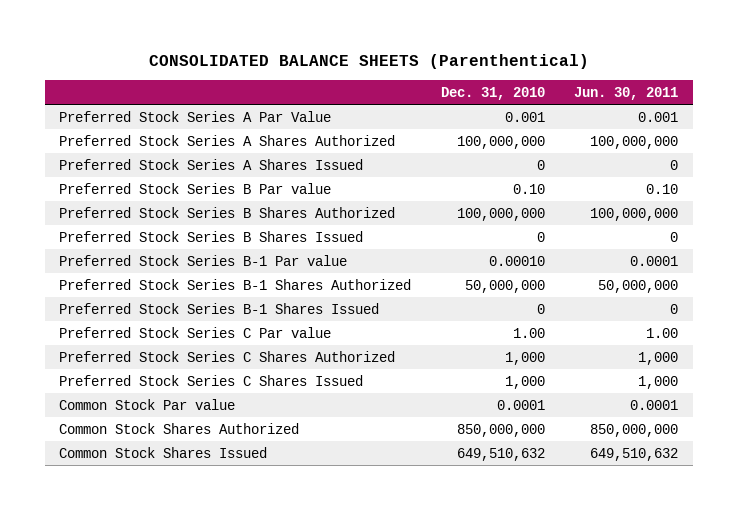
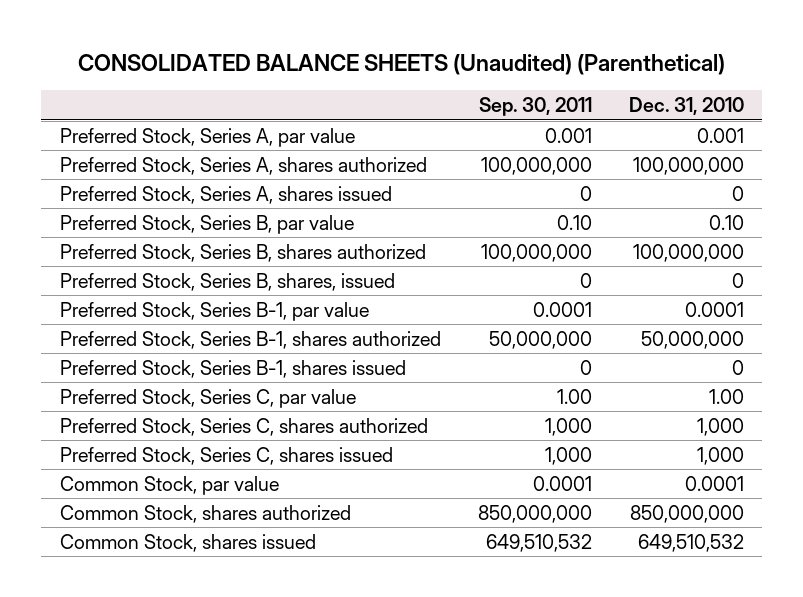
- CONSOLIDATED BALANCE SHEETS (Parenthentical)
+ CONSOLIDATED BALANCE SHEETS (Unaudited) (Parenthetical)
- | Dec. 31, 2010 | Jun. 30, 2011
+ | Sep. 30, 2011 | Dec. 31, 2010
- Preferred Stock Series A Par Value | 0.001 | 0.001
- Preferred Stock Series A Shares Authorized | 100,000,000 | 100,000,000
- Preferred Stock Series A Shares Issued | 0 | 0
- Preferred Stock Series B Par value | 0.10 | 0.10
- Preferred Stock Series B Shares Authorized | 100,000,000 | 100,000,000
- Preferred Stock Series B Shares Issued | 0 | 0
- Preferred Stock Series B-1 Par value | 0.00010 | 0.0001
- Preferred Stock Series B-1 Shares Authorized | 50,000,000 | 50,000,000
- Preferred Stock Series B-1 Shares Issued | 0 | 0
- Preferred Stock Series C Par value | 1.00 | 1.00
- Preferred Stock Series C Shares Authorized | 1,000 | 1,000
- Preferred Stock Series C Shares Issued | 1,000 | 1,000
- Common Stock Par value | 0.0001 | 0.0001
- Common Stock Shares Authorized | 850,000,000 | 850,000,000
- Common Stock Shares Issued | 649,510,632 | 649,510,632
+ Preferred Stock, Series A, par value | 0.001 | 0.001
+ Preferred Stock, Series A, shares authorized | 100,000,000 | 100,000,000
+ Preferred Stock, Series A, shares issued | 0 | 0
+ Preferred Stock, Series B, par value | 0.10 | 0.10
+ Preferred Stock, Series B, shares authorized | 100,000,000 | 100,000,000
+ Preferred Stock, Series B, shares, issued | 0 | 0
+ Preferred Stock, Series B-1, par value | 0.0001 | 0.0001
+ Preferred Stock, Series B-1, shares authorized | 50,000,000 | 50,000,000
+ Preferred Stock, Series B-1, shares issued | 0 | 0
+ Preferred Stock, Series C, par value | 1.00 | 1.00
+ Preferred Stock, Series C, shares authorized | 1,000 | 1,000
+ Preferred Stock, Series C, shares issued | 1,000 | 1,000
+ Common Stock, par value | 0.0001 | 0.0001
+ Common Stock, shares authorized | 850,000,000 | 850,000,000
+ Common Stock, shares issued | 649,510,532 | 649,510,532

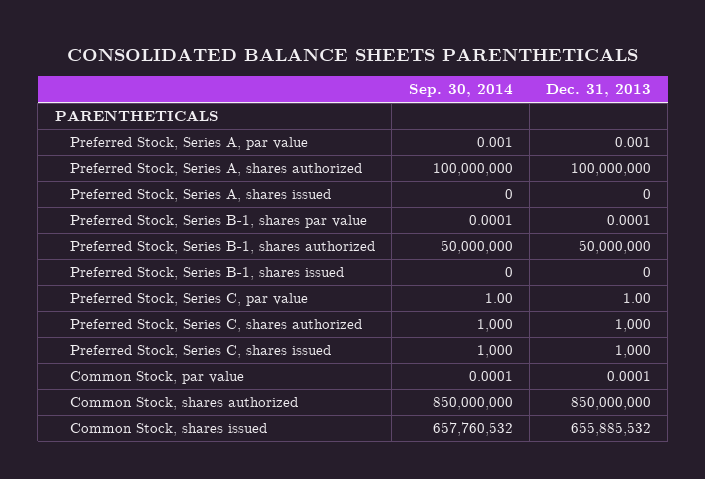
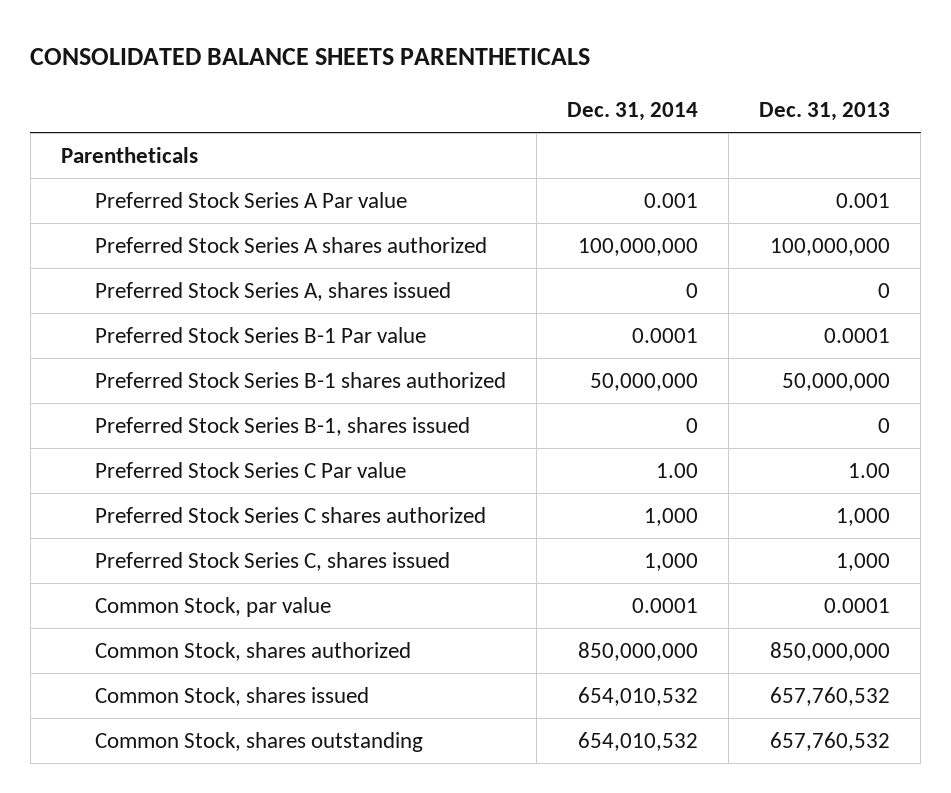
- | Sep. 30, 2014 | Dec. 31, 2013
+ | Dec. 31, 2014 | Dec. 31, 2013
- PARENTHETICALS
- Preferred Stock, Series A, par value | 0.001 | 0.001
- Preferred Stock, Series A, shares authorized | 100,000,000 | 100,000,000
- Preferred Stock, Series A, shares issued | 0 | 0
- Preferred Stock, Series B-1, shares par value | 0.0001 | 0.0001
- Preferred Stock, Series B-1, shares authorized | 50,000,000 | 50,000,000
- Preferred Stock, Series B-1, shares issued | 0 | 0
- Preferred Stock, Series C, par value | 1.00 | 1.00
- Preferred Stock, Series C, shares authorized | 1,000 | 1,000
- Preferred Stock, Series C, shares issued | 1,000 | 1,000
+ Parentheticals
+ Preferred Stock Series A Par value | 0.001 | 0.001
+ Preferred Stock Series A shares authorized | 100,000,000 | 100,000,000
+ Preferred Stock Series A, shares issued | 0 | 0
+ Preferred Stock Series B-1 Par value | 0.0001 | 0.0001
+ Preferred Stock Series B-1 shares authorized | 50,000,000 | 50,000,000
+ Preferred Stock Series B-1, shares issued | 0 | 0
+ Preferred Stock Series C Par value | 1.00 | 1.00
+ Preferred Stock Series C shares authorized | 1,000 | 1,000
+ Preferred Stock Series C, shares issued | 1,000 | 1,000
- Common Stock, shares issued | 657,760,532 | 655,885,532
+ Common Stock, shares issued | 654,010,532 | 657,760,532
+ Common Stock, shares outstanding | 654,010,532 | 657,760,532

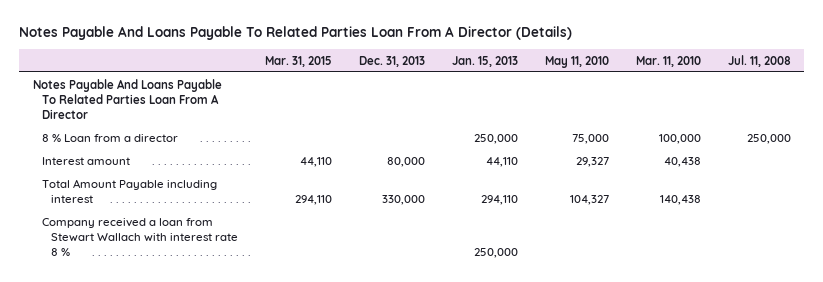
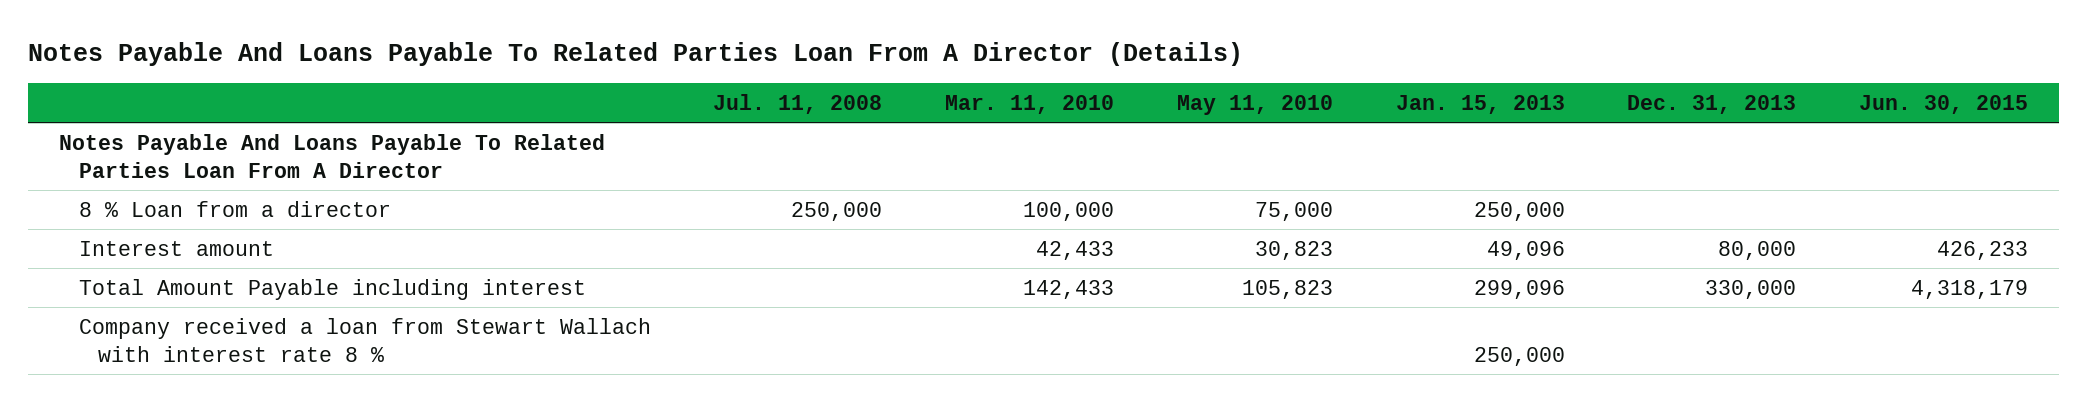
- | Mar. 31, 2015 | Dec. 31, 2013 | Jan. 15, 2013 | May 11, 2010 | Mar. 11, 2010 | Jul. 11, 2008
+ | Jul. 11, 2008 | Mar. 11, 2010 | May 11, 2010 | Jan. 15, 2013 | Dec. 31, 2013 | Jun. 30, 2015
- Interest amount | 44,110 | 80,000 | 44,110 | 29,327 | 40,438 |
- Total Amount Payable including interest | 294,110 | 330,000 | 294,110 | 104,327 | 140,438 |
+ Interest amount | | 42,433 | 30,823 | 49,096 | 80,000 | 426,233
+ Total Amount Payable including interest | | 142,433 | 105,823 | 299,096 | 330,000 | 4,318,179

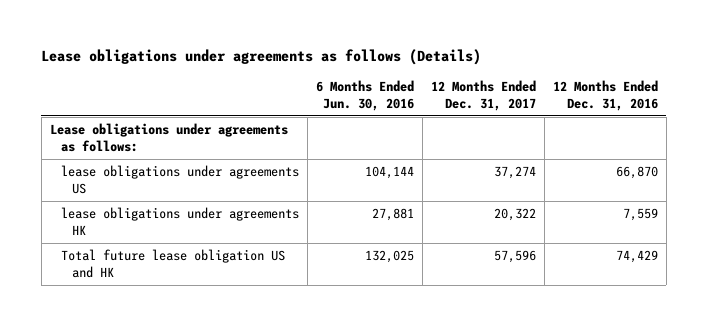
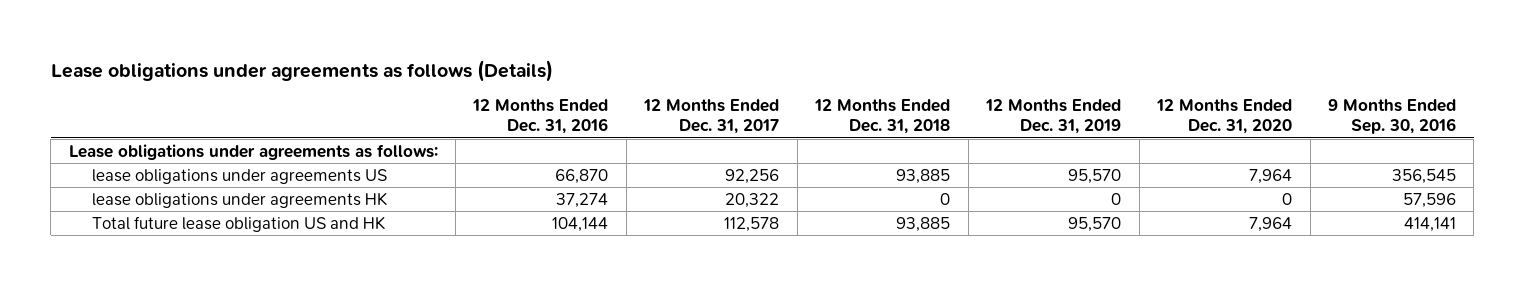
- | 6 Months Ended Jun. 30, 2016 | 12 Months Ended Dec. 31, 2017 | 12 Months Ended Dec. 31, 2016
+ | 12 Months Ended Dec. 31, 2016 | 12 Months Ended Dec. 31, 2017 | 12 Months Ended Dec. 31, 2018 | 12 Months Ended Dec. 31, 2019 | 12 Months Ended Dec. 31, 2020 | 9 Months Ended Sep. 30, 2016
- lease obligations under agreements US | 104,144 | 37,274 | 66,870
- lease obligations under agreements HK | 27,881 | 20,322 | 7,559
- Total future lease obligation US and HK | 132,025 | 57,596 | 74,429
+ lease obligations under agreements US | 66,870 | 92,256 | 93,885 | 95,570 | 7,964 | 356,545
+ lease obligations under agreements HK | 37,274 | 20,322 | 0 | 0 | 0 | 57,596
+ Total future lease obligation US and HK | 104,144 | 112,578 | 93,885 | 95,570 | 7,964 | 414,141

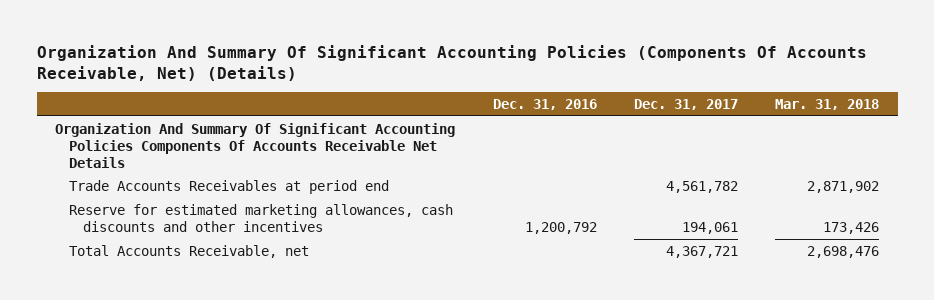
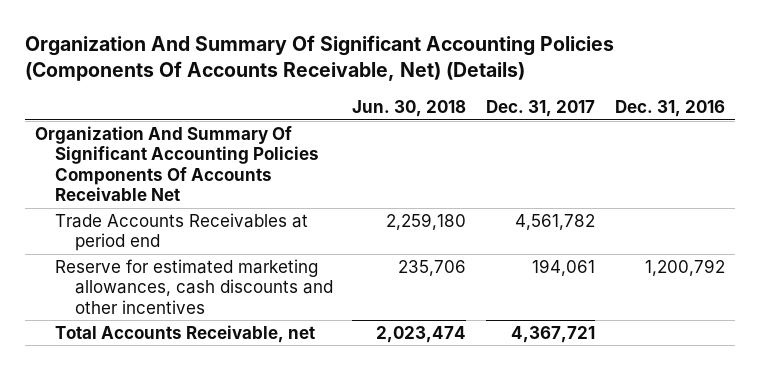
- | Dec. 31, 2016 | Dec. 31, 2017 | Mar. 31, 2018
+ | Jun. 30, 2018 | Dec. 31, 2017 | Dec. 31, 2016
- Organization And Summary Of Significant Accounting Policies Components Of Accounts Receivable Net Details
+ Organization And Summary Of Significant Accounting Policies Components Of Accounts Receivable Net

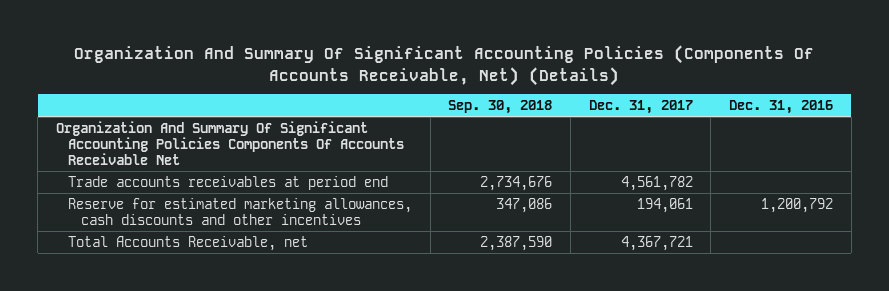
- | Jun. 30, 2018 | Dec. 31, 2017 | Dec. 31, 2016
+ | Sep. 30, 2018 | Dec. 31, 2017 | Dec. 31, 2016
- Trade Accounts Receivables at period end | 2,259,180 | 4,561,782 |
+ Trade accounts receivables at period end | 2,734,676 | 4,561,782 |

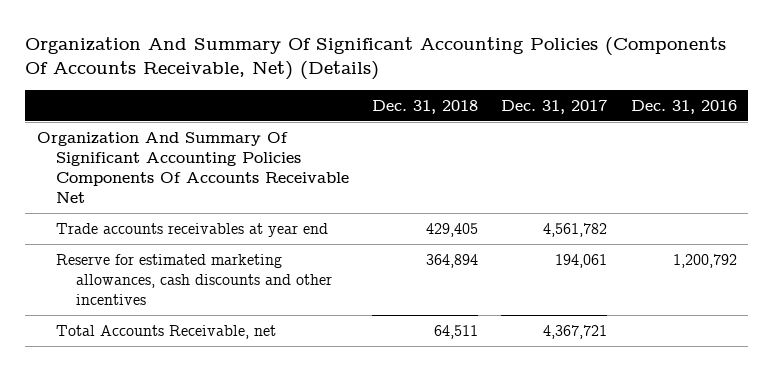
- | Sep. 30, 2018 | Dec. 31, 2017 | Dec. 31, 2016
+ | Dec. 31, 2018 | Dec. 31, 2017 | Dec. 31, 2016
- Trade accounts receivables at period end | 2,734,676 | 4,561,782 |
+ Trade accounts receivables at year end | 429,405 | 4,561,782 |

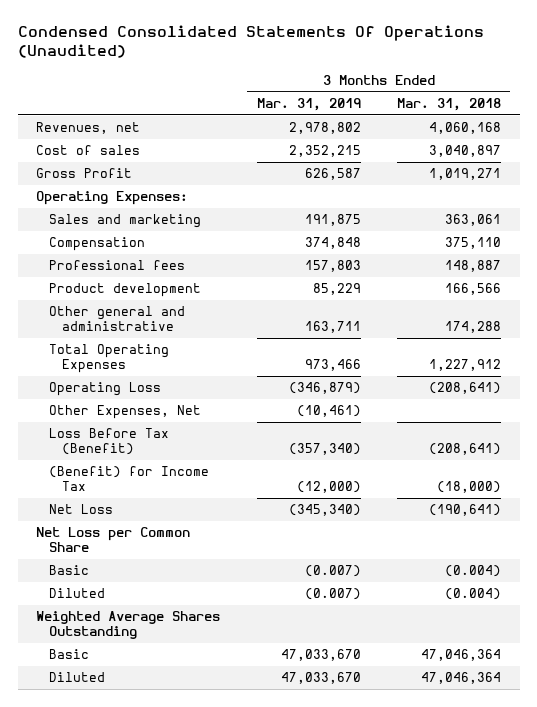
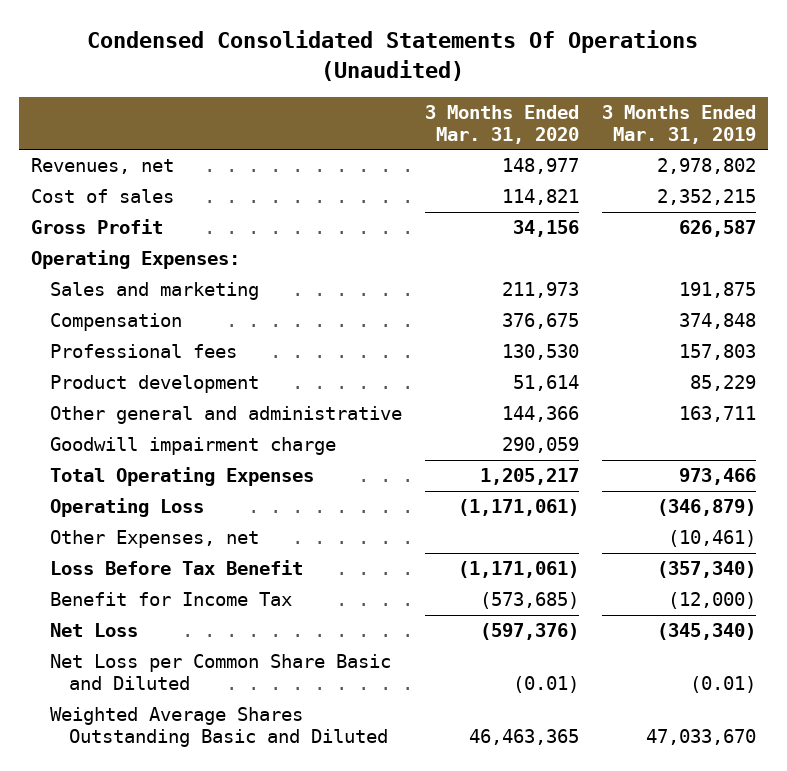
- | 3 Months Ended Mar. 31, 2019 | 3 Months Ended Mar. 31, 2018
+ | 3 Months Ended Mar. 31, 2020 | 3 Months Ended Mar. 31, 2019
+ Goodwill impairment charge | 290,059 |
- Other Expenses, Net | (10,461) |
- Loss Before Tax (Benefit) | (357,340) | (208,641)
- (Benefit) for Income Tax | (12,000) | (18,000)
+ Other Expenses, net | | (10,461)
+ Loss Before Tax Benefit | (1,171,061) | (357,340)
+ Benefit for Income Tax | (573,685) | (12,000)
- Net Loss per Common Share
- Basic | (0.007) | (0.004)
- Diluted | (0.007) | (0.004)
- Weighted Average Shares Outstanding
- Basic | 47,033,670 | 47,046,364
- Diluted | 47,033,670 | 47,046,364
+ Net Loss per Common Share Basic and Diluted | (0.01) | (0.01)
+ Weighted Average Shares Outstanding Basic and Diluted | 46,463,365 | 47,033,670

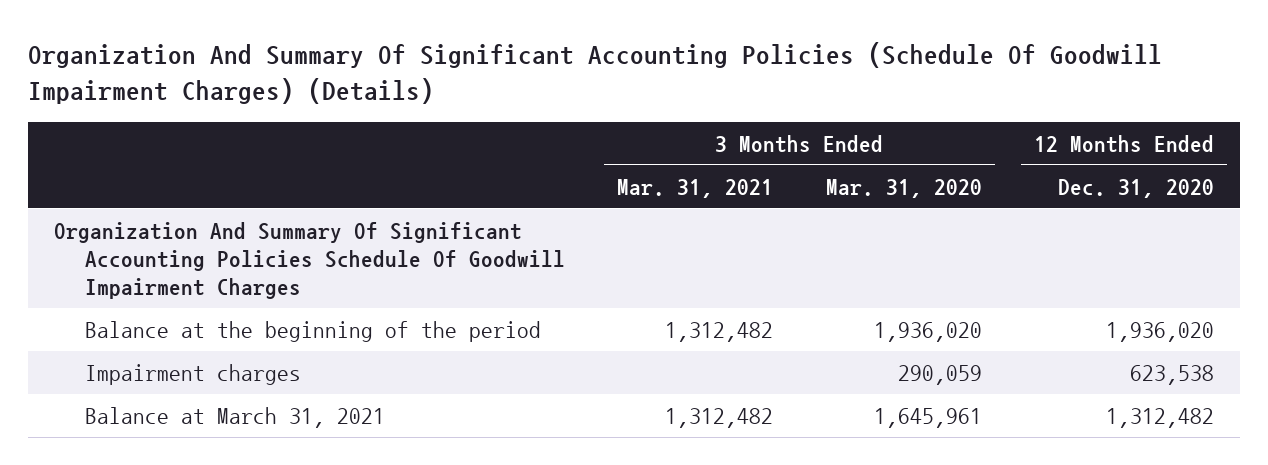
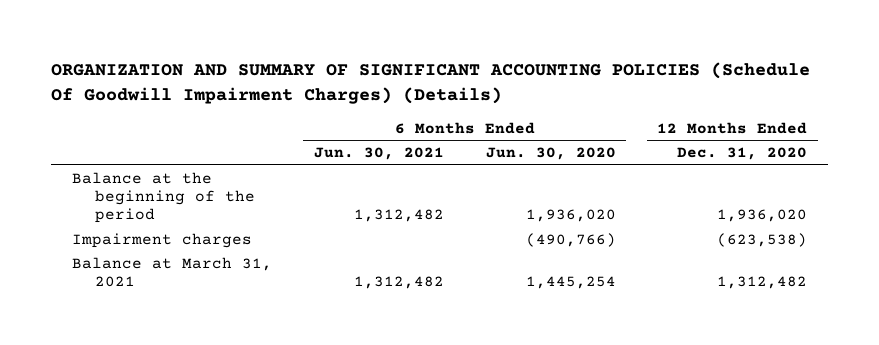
- Organization And Summary Of Significant Accounting Policies (Schedule Of Goodwill Impairment Charges) (Details)
+ ORGANIZATION AND SUMMARY OF SIGNIFICANT ACCOUNTING POLICIES (Schedule Of Goodwill Impairment Charges) (Details)
- | 3 Months Ended Mar. 31, 2021 | 3 Months Ended Mar. 31, 2020 | 12 Months Ended Dec. 31, 2020
+ | 6 Months Ended Jun. 30, 2021 | 6 Months Ended Jun. 30, 2020 | 12 Months Ended Dec. 31, 2020
- Organization And Summary Of Significant Accounting Policies Schedule Of Goodwill Impairment Charges
- Impairment charges | | 290,059 | 623,538
+ Impairment charges | | (490,766) | (623,538)

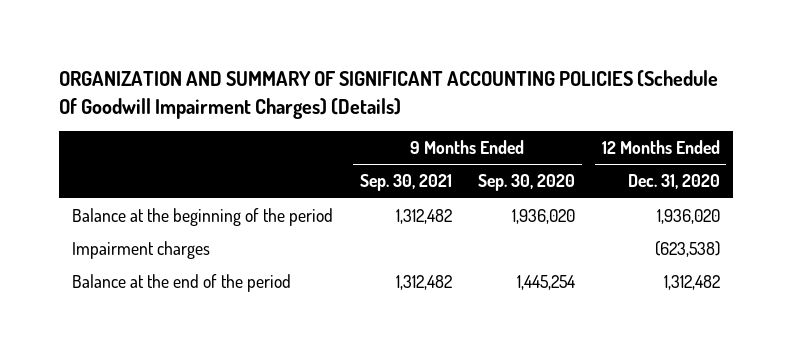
- | 6 Months Ended Jun. 30, 2021 | 6 Months Ended Jun. 30, 2020 | 12 Months Ended Dec. 31, 2020
+ | 9 Months Ended Sep. 30, 2021 | 9 Months Ended Sep. 30, 2020 | 12 Months Ended Dec. 31, 2020
- Balance at March 31, 2021 | 1,312,482 | 1,445,254 | 1,312,482
+ Balance at the end of the period | 1,312,482 | 1,445,254 | 1,312,482

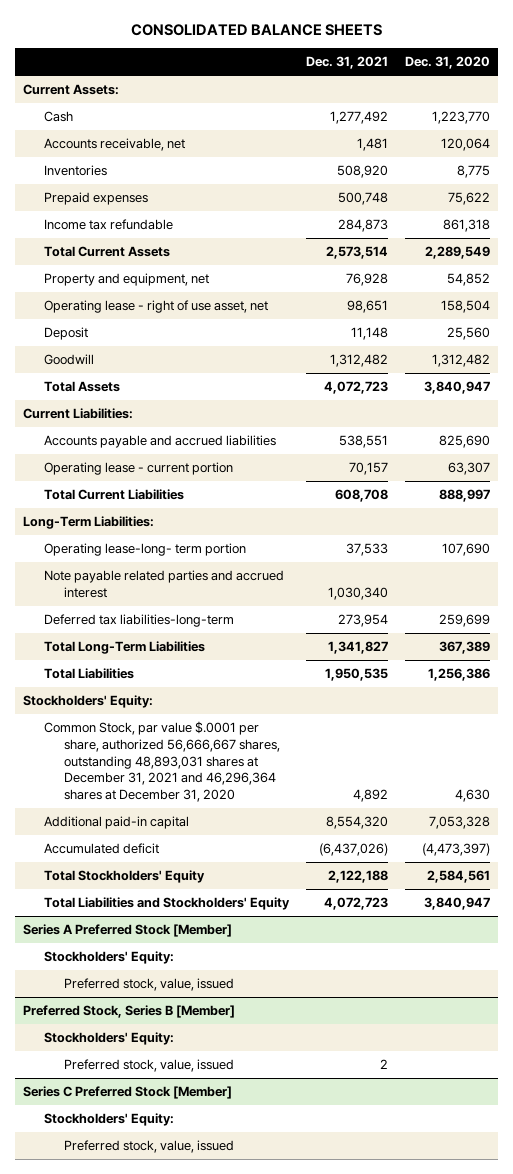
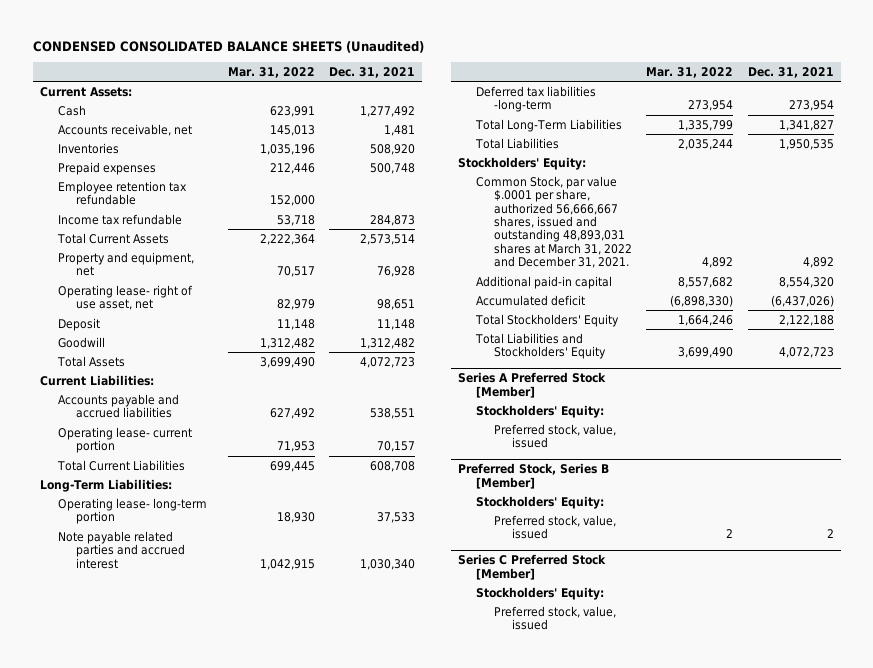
- CONSOLIDATED BALANCE SHEETS
+ CONDENSED CONSOLIDATED BALANCE SHEETS (Unaudited)
- | Dec. 31, 2021 | Dec. 31, 2020
+ | Mar. 31, 2022 | Dec. 31, 2021
+ Employee retention tax refundable | 152,000 |
- Operating lease - right of use asset, net | 98,651 | 158,504
+ Operating lease- right of use asset, net | 82,979 | 98,651
- Operating lease - current portion | 70,157 | 63,307
+ Operating lease- current portion | 71,953 | 70,157
- Operating lease-long- term portion | 37,533 | 107,690
+ Operating lease- long-term portion | 18,930 | 37,533
- Deferred tax liabilities-long-term | 273,954 | 259,699
+ Deferred tax liabilities -long-term | 273,954 | 273,954
- Common Stock, par value $.0001 per share, authorized 56,666,667 shares, outstanding 48,893,031 shares at December 31, 2021 and 46,296,364 shares at December 31, 2020 | 4,892 | 4,630
+ Common Stock, par value $.0001 per share, authorized 56,666,667 shares, issued and outstanding 48,893,031 shares at March 31, 2022 and December 31, 2021. | 4,892 | 4,892

